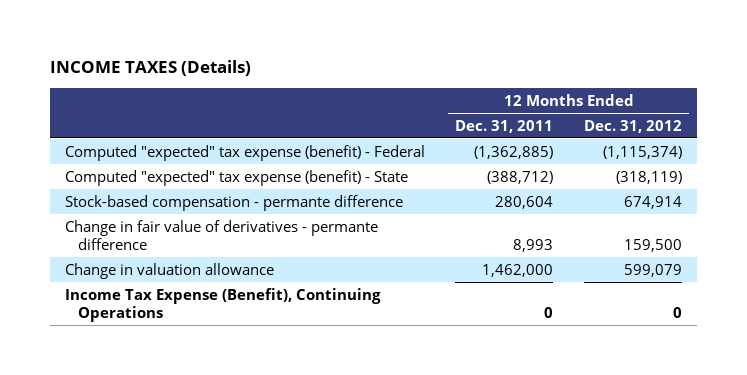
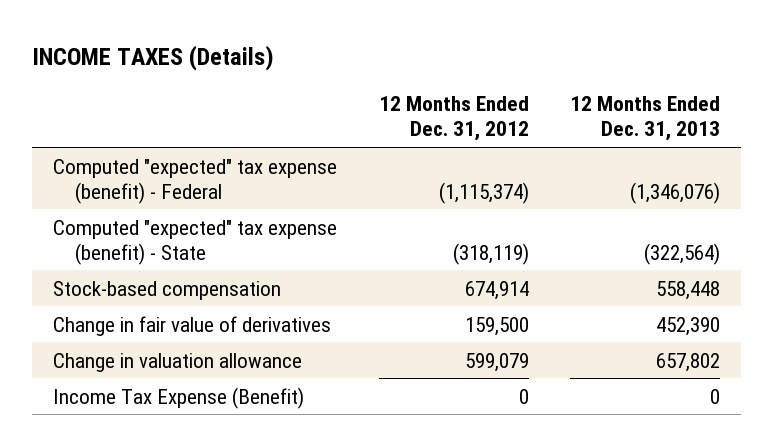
- | 12 Months Ended Dec. 31, 2011 | 12 Months Ended Dec. 31, 2012
+ | 12 Months Ended Dec. 31, 2012 | 12 Months Ended Dec. 31, 2013
- Stock-based compensation - permante difference | 280,604 | 674,914
- Change in fair value of derivatives - permante difference | 8,993 | 159,500
+ Stock-based compensation | 674,914 | 558,448
+ Change in fair value of derivatives | 159,500 | 452,390
- Income Tax Expense (Benefit), Continuing Operations | 0 | 0
+ Income Tax Expense (Benefit) | 0 | 0

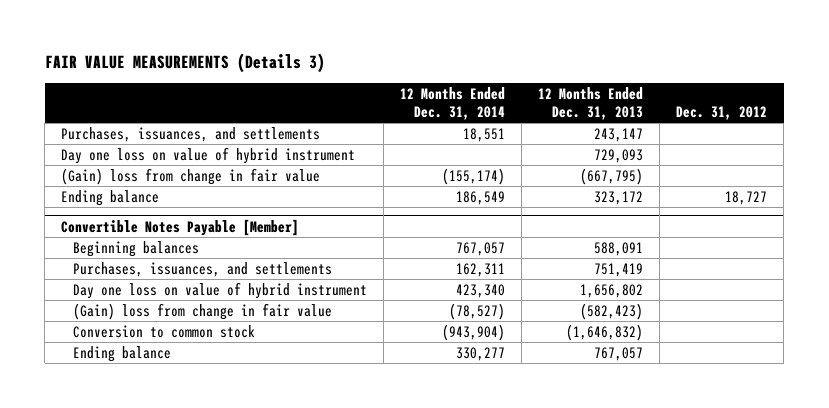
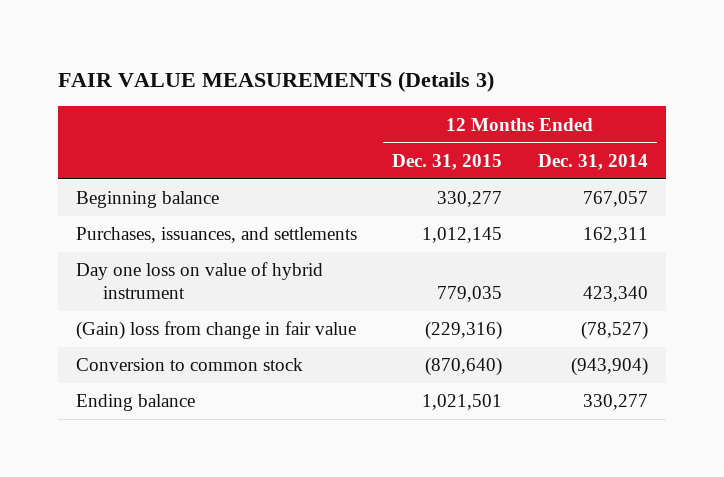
- | 12 Months Ended Dec. 31, 2014 | 12 Months Ended Dec. 31, 2013 | Dec. 31, 2012
+ | 12 Months Ended Dec. 31, 2015 | 12 Months Ended Dec. 31, 2014
- Purchases, issuances, and settlements | 18,551 | 243,147 |
- Day one loss on value of hybrid instrument | | 729,093 |
- (Gain) loss from change in fair value | (155,174) | (667,795) |
- Ending balance | 186,549 | 323,172 | 18,727
- Convertible Notes Payable [Member]
- Beginning balances | 767,057 | 588,091 |
+ Beginning balance | 330,277 | 767,057

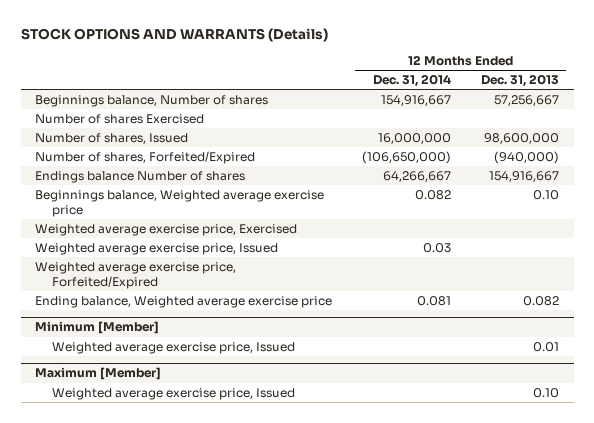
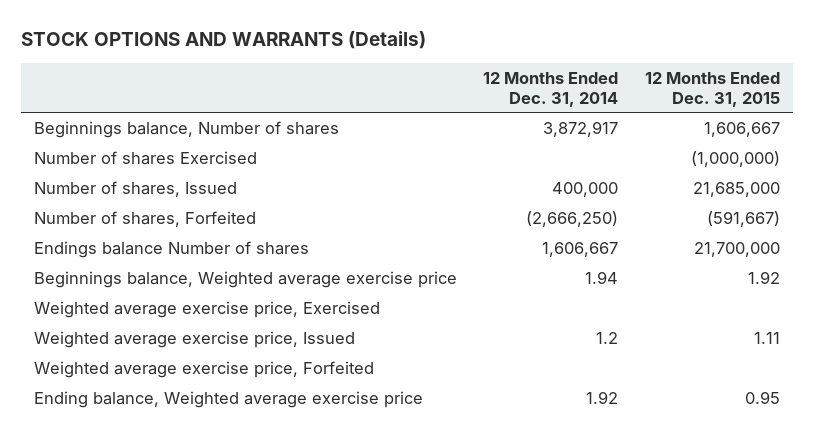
- | 12 Months Ended Dec. 31, 2014 | 12 Months Ended Dec. 31, 2013
+ | 12 Months Ended Dec. 31, 2014 | 12 Months Ended Dec. 31, 2015
- Beginnings balance, Number of shares | 154,916,667 | 57,256,667
+ Beginnings balance, Number of shares | 3,872,917 | 1,606,667
- Number of shares, Issued | 16,000,000 | 98,600,000
- Number of shares, Forfeited/Expired | (106,650,000) | (940,000)
- Endings balance Number of shares | 64,266,667 | 154,916,667
- Beginnings balance, Weighted average exercise price | 0.082 | 0.10
+ Number of shares, Issued | 400,000 | 21,685,000
+ Number of shares, Forfeited | (2,666,250) | (591,667)
+ Endings balance Number of shares | 1,606,667 | 21,700,000
+ Beginnings balance, Weighted average exercise price | 1.94 | 1.92
- Weighted average exercise price, Issued | 0.03 |
- Weighted average exercise price, Forfeited/Expired
- Ending balance, Weighted average exercise price | 0.081 | 0.082
- Minimum [Member]
- Weighted average exercise price, Issued | | 0.01
- Maximum [Member]
- Weighted average exercise price, Issued | | 0.10
+ Weighted average exercise price, Issued | 1.2 | 1.11
+ Weighted average exercise price, Forfeited
+ Ending balance, Weighted average exercise price | 1.92 | 0.95

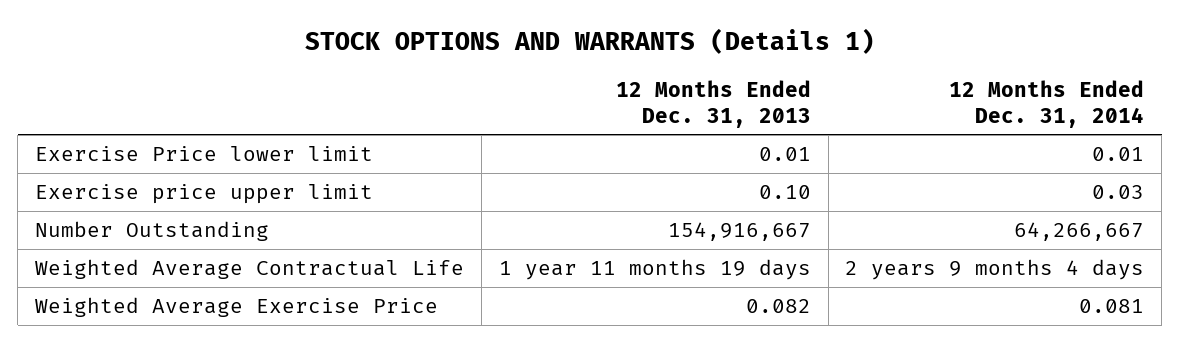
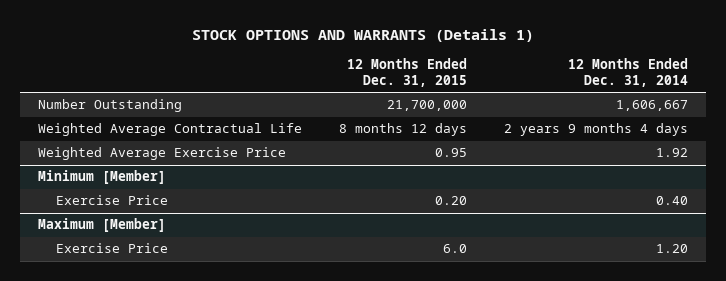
- | 12 Months Ended Dec. 31, 2013 | 12 Months Ended Dec. 31, 2014
+ | 12 Months Ended Dec. 31, 2015 | 12 Months Ended Dec. 31, 2014
- Exercise Price lower limit | 0.01 | 0.01
- Exercise price upper limit | 0.10 | 0.03
- Number Outstanding | 154,916,667 | 64,266,667
+ Number Outstanding | 21,700,000 | 1,606,667
- Weighted Average Exercise Price | 0.082 | 0.081
+ Weighted Average Exercise Price | 0.95 | 1.92
+ Minimum [Member]
+ Exercise Price | 0.20 | 0.40
+ Maximum [Member]
+ Exercise Price | 6.0 | 1.20

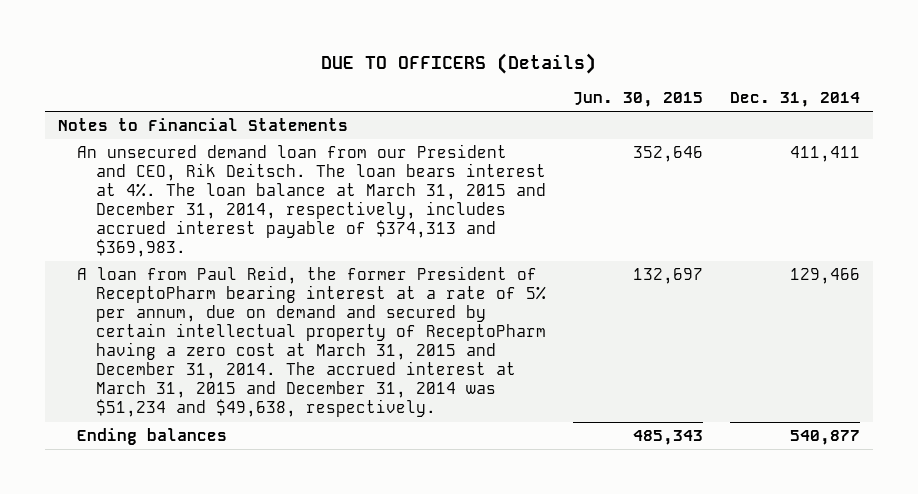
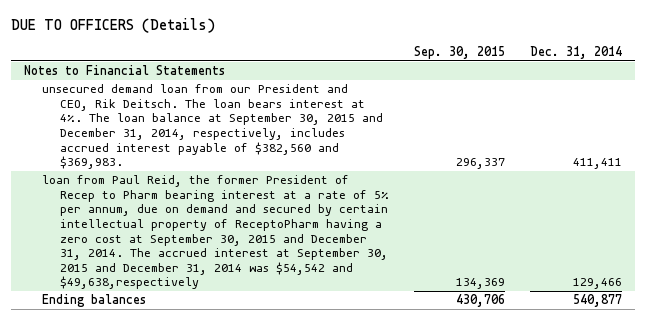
- | Jun. 30, 2015 | Dec. 31, 2014
+ | Sep. 30, 2015 | Dec. 31, 2014
- An unsecured demand loan from our President and CEO, Rik Deitsch. The loan bears interest at 4%. The loan balance at March 31, 2015 and December 31, 2014, respectively, includes accrued interest payable of $374,313 and $369,983. | 352,646 | 411,411
- A loan from Paul Reid, the former President of ReceptoPharm bearing interest at a rate of 5% per annum, due on demand and secured by certain intellectual property of ReceptoPharm having a zero cost at March 31, 2015 and December 31, 2014. The accrued interest at March 31, 2015 and December 31, 2014 was $51,234 and $49,638, respectively. | 132,697 | 129,466
+ unsecured demand loan from our President and CEO, Rik Deitsch. The loan bears interest at 4%. The loan balance at September 30, 2015 and December 31, 2014, respectively, includes accrued interest payable of $382,560 and $369,983. | 296,337 | 411,411
+ loan from Paul Reid, the former President of Recep to Pharm bearing interest at a rate of 5% per annum, due on demand and secured by certain intellectual property of ReceptoPharm having a zero cost at September 30, 2015 and December 31, 2014. The accrued interest at September 30, 2015 and December 31, 2014 was $54,542 and $49,638,respectively | 134,369 | 129,466

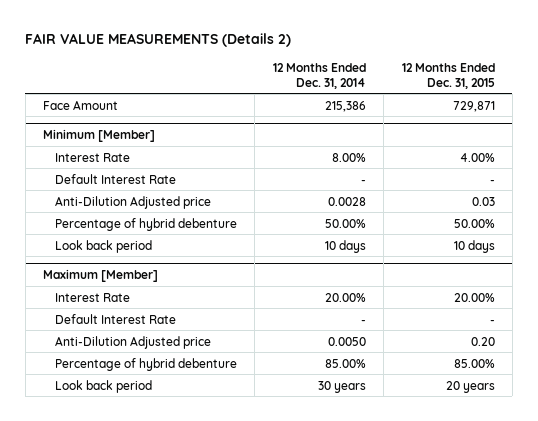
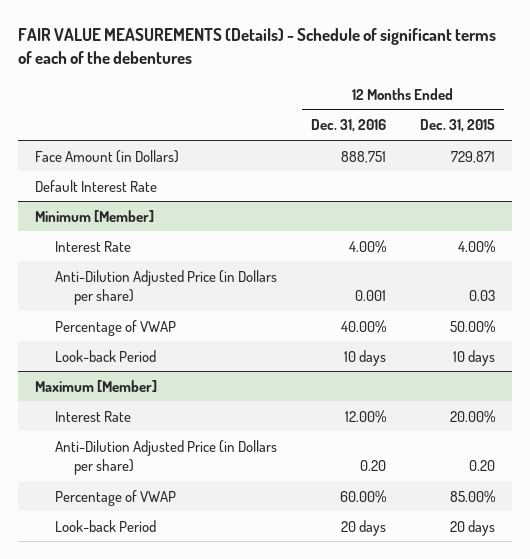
- FAIR VALUE MEASUREMENTS (Details 2)
+ FAIR VALUE MEASUREMENTS (Details) - Schedule of significant terms of each of the debentures
- | 12 Months Ended Dec. 31, 2014 | 12 Months Ended Dec. 31, 2015
+ | 12 Months Ended Dec. 31, 2016 | 12 Months Ended Dec. 31, 2015
- Face Amount | 215,386 | 729,871
+ Face Amount (in Dollars) | 888,751 | 729,871
+ Default Interest Rate
@ Minimum [Member]
- Default Interest Rate | - | -
- Anti-Dilution Adjusted price | 0.0028 | 0.03
- Percentage of hybrid debenture | 50.00% | 50.00%
- Look back period | 10 days | 10 days
+ Anti-Dilution Adjusted Price (in Dollars per share) | 0.001 | 0.03
+ Percentage of VWAP | 40.00% | 50.00%
+ Look-back Period | 10 days | 10 days
@ Maximum [Member]
- Default Interest Rate | - | -
- Anti-Dilution Adjusted price | 0.0050 | 0.20
- Percentage of hybrid debenture | 85.00% | 85.00%
- Look back period | 30 years | 20 years
+ Anti-Dilution Adjusted Price (in Dollars per share) | 0.20 | 0.20
+ Percentage of VWAP | 60.00% | 85.00%
+ Look-back Period | 20 days | 20 days

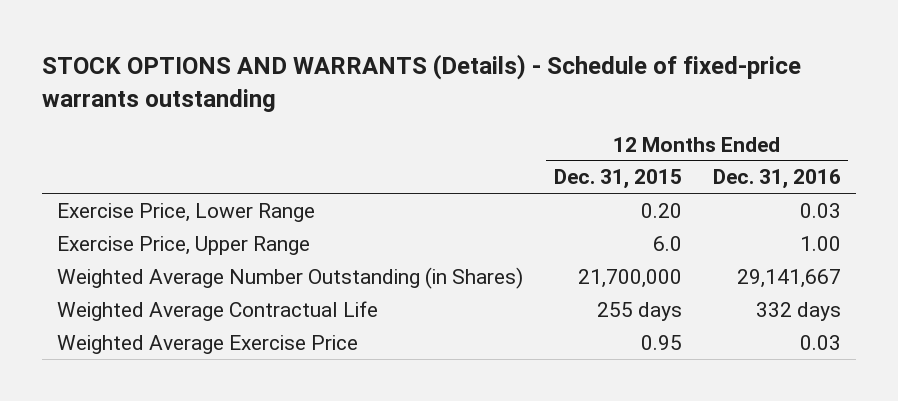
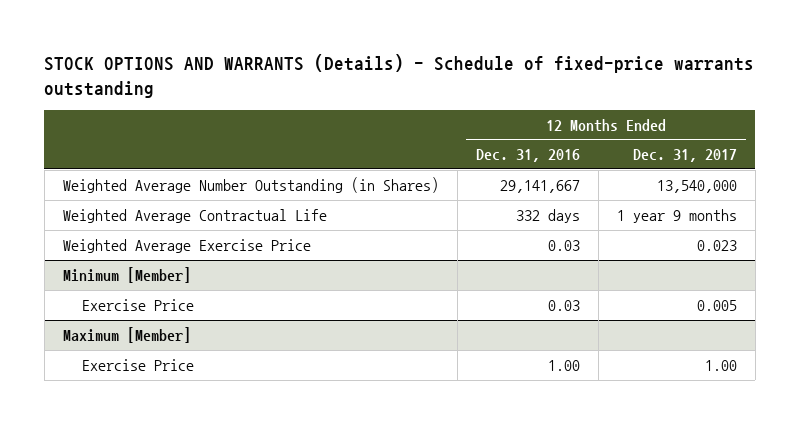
- | 12 Months Ended Dec. 31, 2015 | 12 Months Ended Dec. 31, 2016
+ | 12 Months Ended Dec. 31, 2016 | 12 Months Ended Dec. 31, 2017
- Exercise Price, Lower Range | 0.20 | 0.03
- Exercise Price, Upper Range | 6.0 | 1.00
+ Minimum [Member]
+ Exercise Price | 0.03 | 0.005
+ Maximum [Member]
+ Exercise Price | 1.00 | 1.00

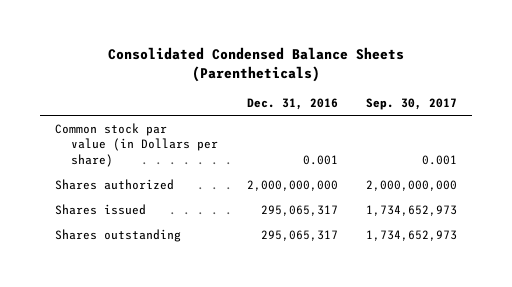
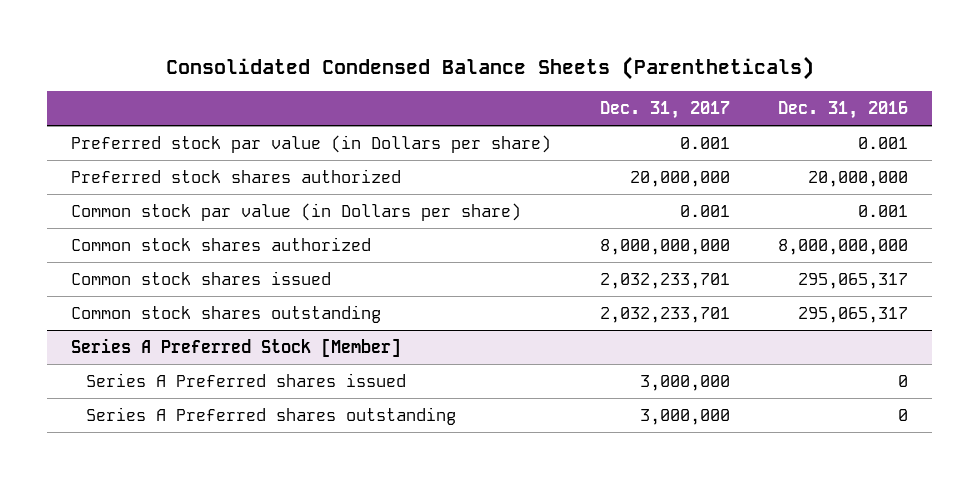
- | Dec. 31, 2016 | Sep. 30, 2017
+ | Dec. 31, 2017 | Dec. 31, 2016
+ Preferred stock par value (in Dollars per share) | 0.001 | 0.001
+ Preferred stock shares authorized | 20,000,000 | 20,000,000
- Shares authorized | 2,000,000,000 | 2,000,000,000
- Shares issued | 295,065,317 | 1,734,652,973
- Shares outstanding | 295,065,317 | 1,734,652,973
+ Common stock shares authorized | 8,000,000,000 | 8,000,000,000
+ Common stock shares issued | 2,032,233,701 | 295,065,317
+ Common stock shares outstanding | 2,032,233,701 | 295,065,317
+ Series A Preferred Stock [Member]
+ Series A Preferred shares issued | 3,000,000 | 0
+ Series A Preferred shares outstanding | 3,000,000 | 0

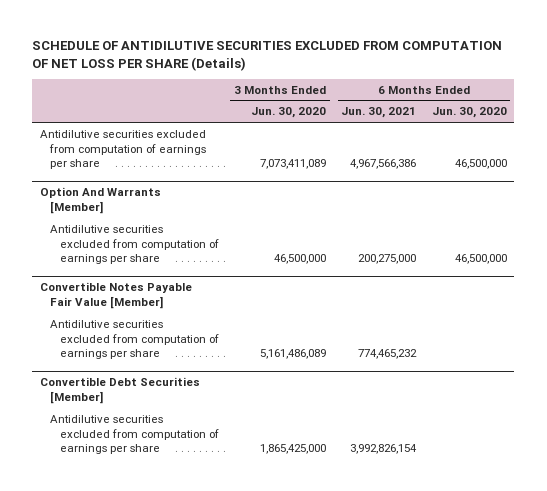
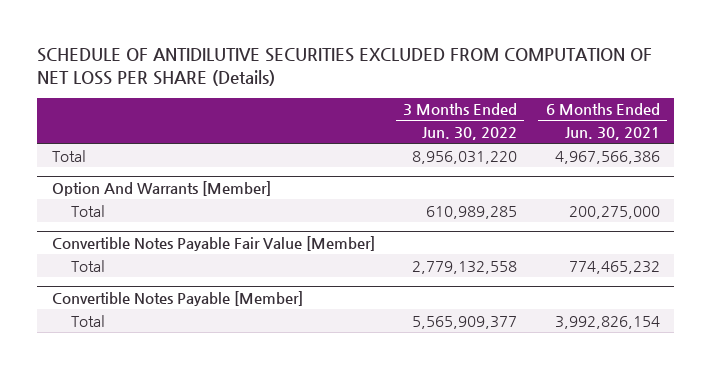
- | 3 Months Ended Jun. 30, 2020 | 6 Months Ended Jun. 30, 2021 | 6 Months Ended Jun. 30, 2020
+ | 3 Months Ended Jun. 30, 2022 | 6 Months Ended Jun. 30, 2021
- Antidilutive securities excluded from computation of earnings per share | 7,073,411,089 | 4,967,566,386 | 46,500,000
+ Total | 8,956,031,220 | 4,967,566,386
@ Option And Warrants [Member]
- Antidilutive securities excluded from computation of earnings per share | 46,500,000 | 200,275,000 | 46,500,000
+ Total | 610,989,285 | 200,275,000
@ Convertible Notes Payable Fair Value [Member]
- Antidilutive securities excluded from computation of earnings per share | 5,161,486,089 | 774,465,232 |
- Convertible Debt Securities [Member]
- Antidilutive securities excluded from computation of earnings per share | 1,865,425,000 | 3,992,826,154 |
@ Convertible Notes Payable Fair Value [Member]
+ Total | 2,779,132,558 | 774,465,232
+ Convertible Notes Payable [Member]
+ Total | 5,565,909,377 | 3,992,826,154

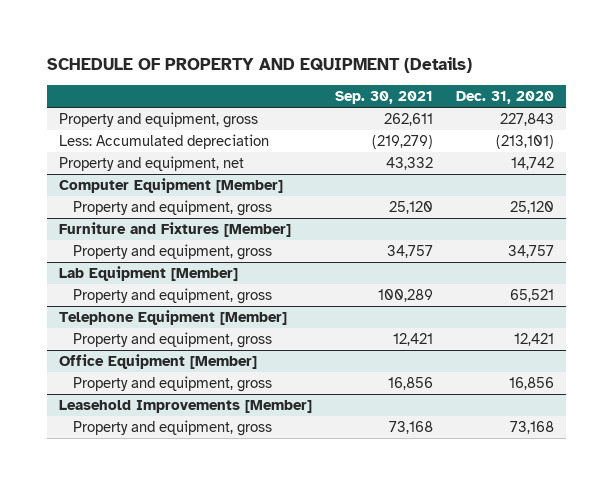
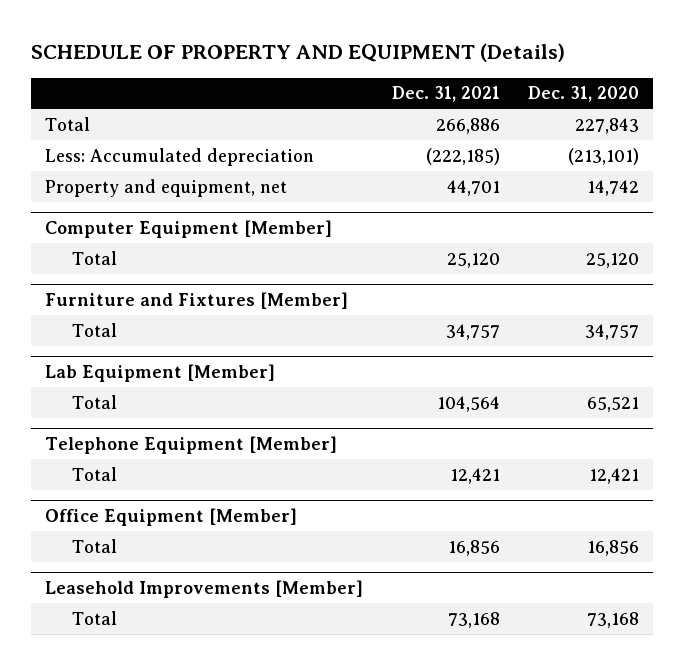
- | Sep. 30, 2021 | Dec. 31, 2020
+ | Dec. 31, 2021 | Dec. 31, 2020
- Property and equipment, gross | 262,611 | 227,843
+ Total | 266,886 | 227,843
@ Computer Equipment [Member]
- Property and equipment, gross | 25,120 | 25,120
+ Total | 25,120 | 25,120
@ Furniture and Fixtures [Member]
- Property and equipment, gross | 34,757 | 34,757
+ Total | 34,757 | 34,757
@ Lab Equipment [Member]
- Property and equipment, gross | 100,289 | 65,521
+ Total | 104,564 | 65,521
@ Telephone Equipment [Member]
- Property and equipment, gross | 12,421 | 12,421
+ Total | 12,421 | 12,421
@ Office Equipment [Member]
- Property and equipment, gross | 16,856 | 16,856
+ Total | 16,856 | 16,856
@ Leasehold Improvements [Member]
- Property and equipment, gross | 73,168 | 73,168
+ Total | 73,168 | 73,168

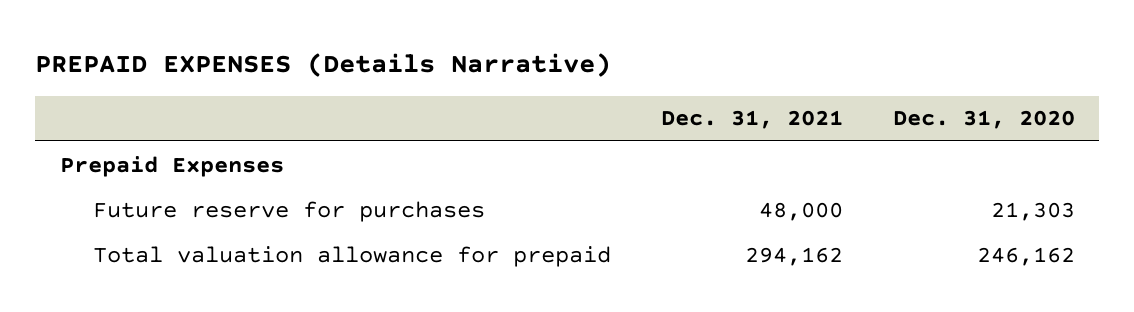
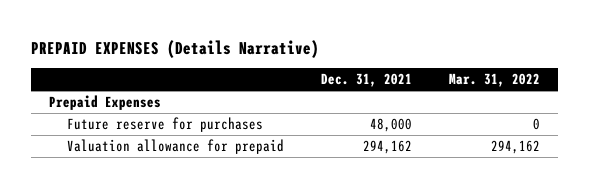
- | Dec. 31, 2021 | Dec. 31, 2020
+ | Dec. 31, 2021 | Mar. 31, 2022
- Total valuation allowance for prepaid | 294,162 | 246,162
+ Valuation allowance for prepaid | 294,162 | 294,162

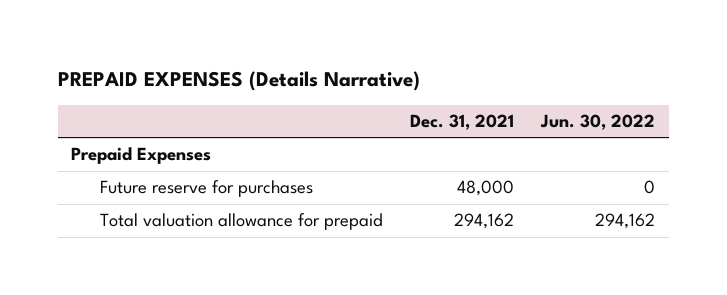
- | Dec. 31, 2021 | Mar. 31, 2022
+ | Dec. 31, 2021 | Jun. 30, 2022
- Valuation allowance for prepaid | 294,162 | 294,162
+ Total valuation allowance for prepaid | 294,162 | 294,162

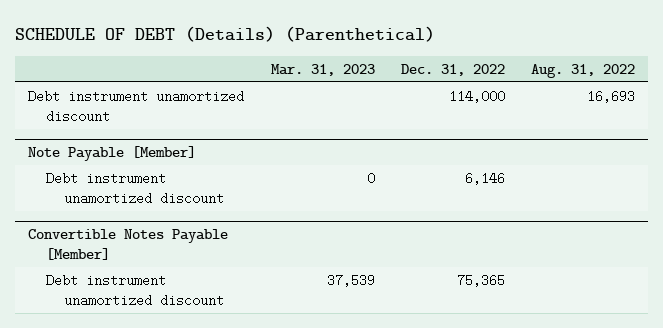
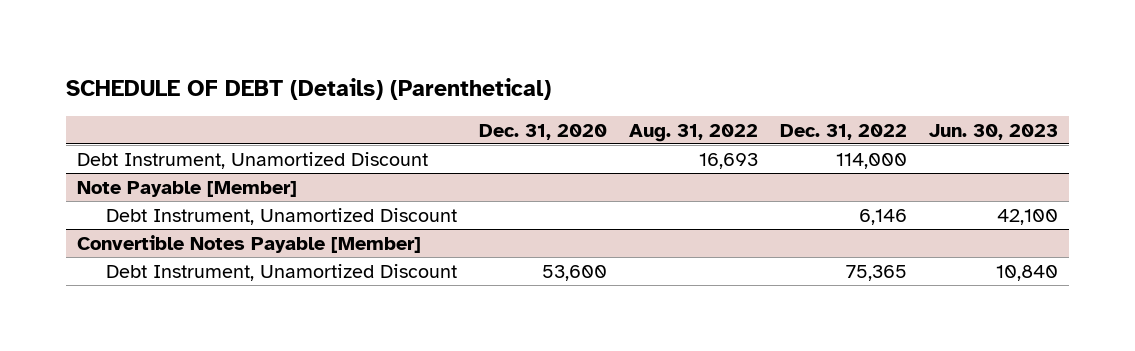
- | Mar. 31, 2023 | Dec. 31, 2022 | Aug. 31, 2022
+ | Dec. 31, 2020 | Aug. 31, 2022 | Dec. 31, 2022 | Jun. 30, 2023
- Debt instrument unamortized discount | | 114,000 | 16,693
+ Debt Instrument, Unamortized Discount | | 16,693 | 114,000 |
@ Note Payable [Member]
- Debt instrument unamortized discount | 0 | 6,146 |
+ Debt Instrument, Unamortized Discount | | | 6,146 | 42,100
@ Convertible Notes Payable [Member]
- Debt instrument unamortized discount | 37,539 | 75,365 |
+ Debt Instrument, Unamortized Discount | 53,600 | | 75,365 | 10,840

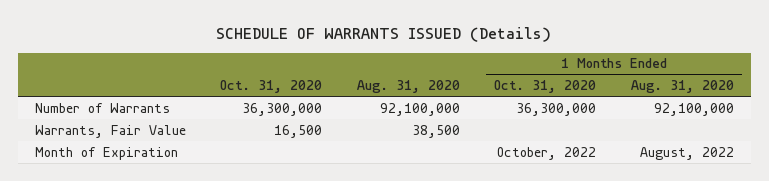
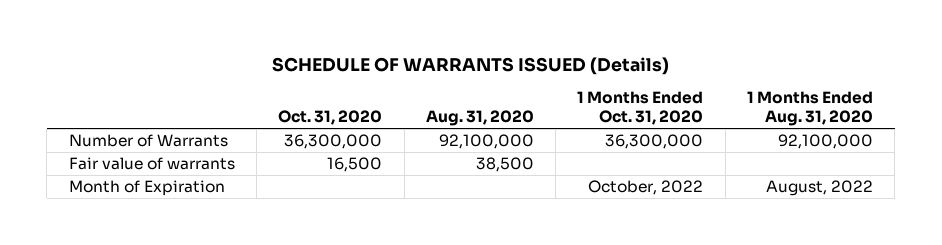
- Warrants, Fair Value | 16,500 | 38,500 | |
+ Fair value of warrants | 16,500 | 38,500 | |

